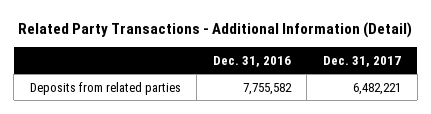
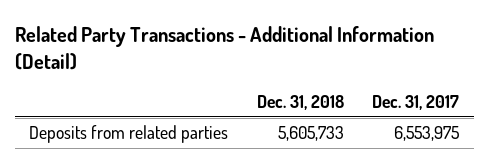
- | Dec. 31, 2016 | Dec. 31, 2017
+ | Dec. 31, 2018 | Dec. 31, 2017
- Deposits from related parties | 7,755,582 | 6,482,221
+ Deposits from related parties | 5,605,733 | 6,553,975

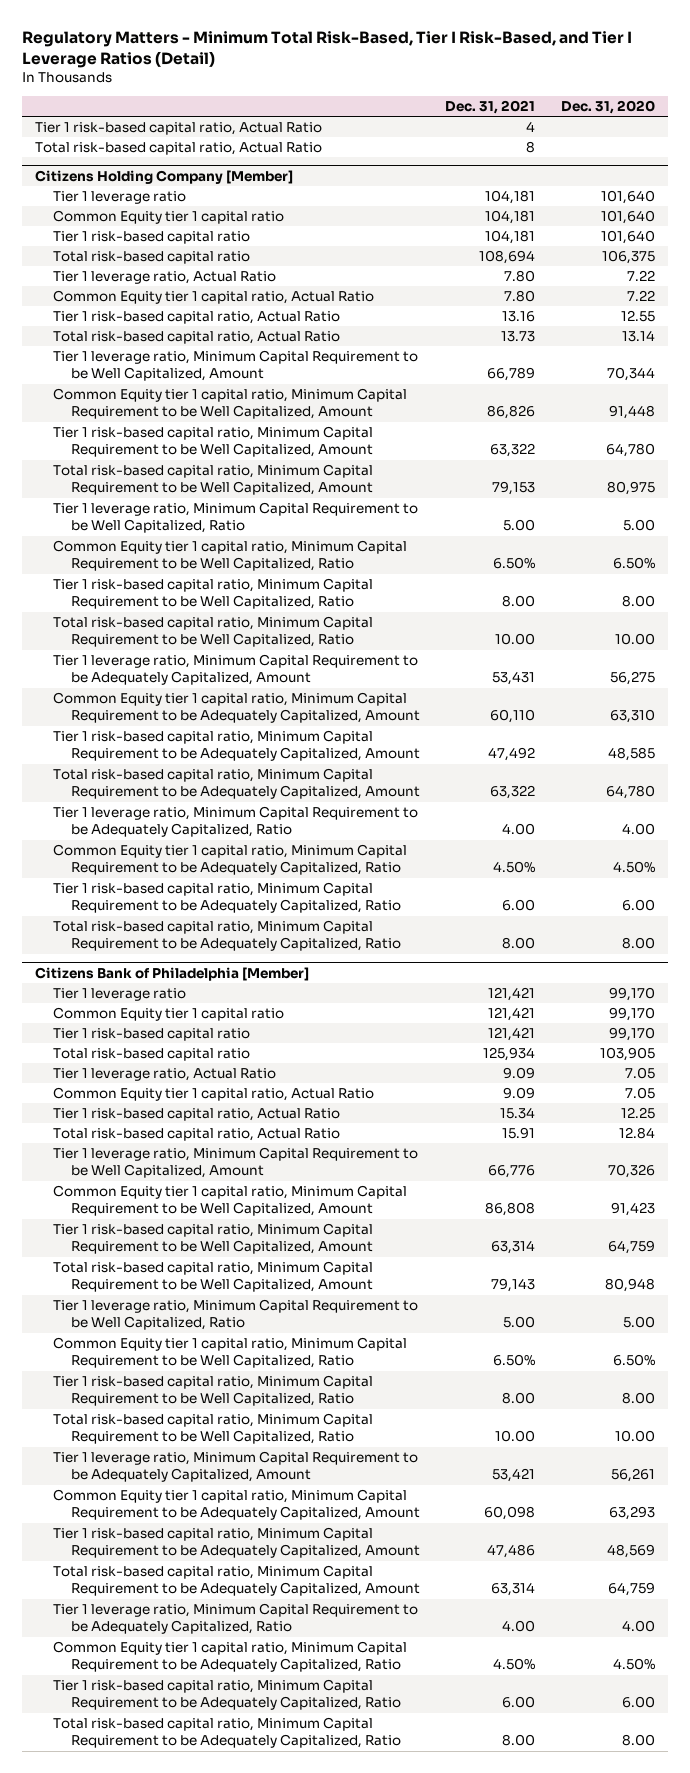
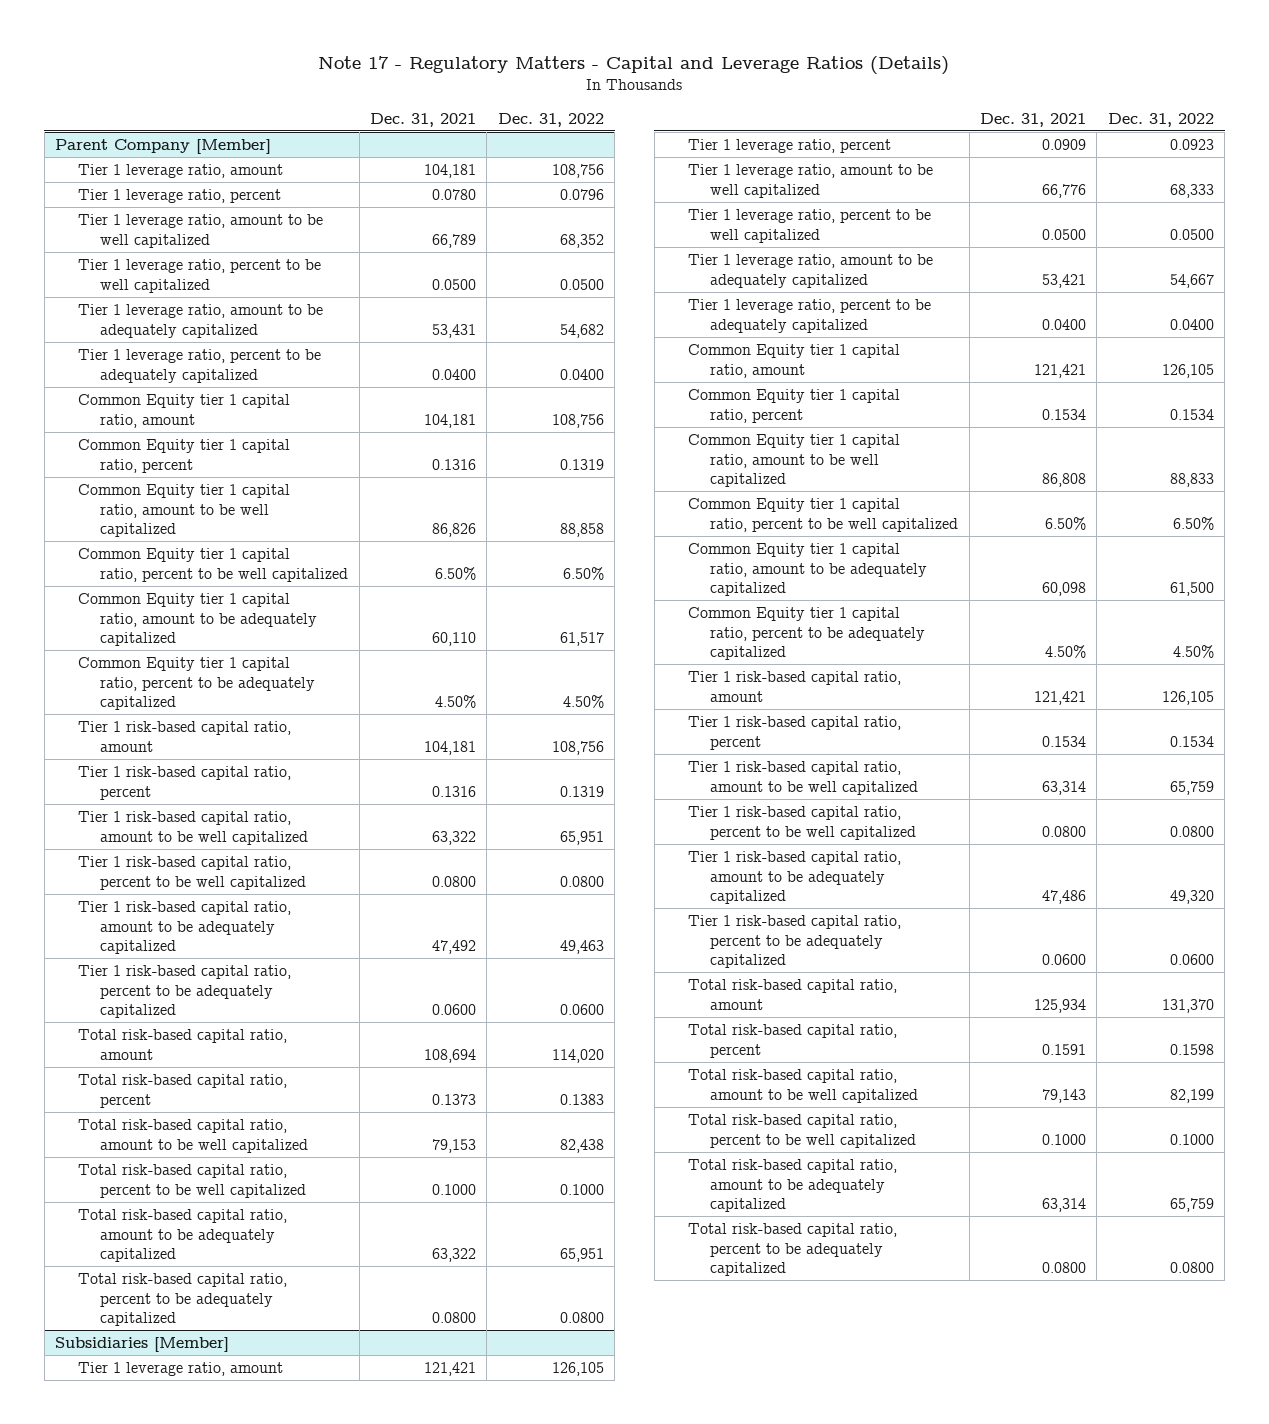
- Regulatory Matters - Minimum Total Risk-Based, Tier I Risk-Based, and Tier I Leverage Ratios (Detail)
+ Note 17 - Regulatory Matters - Capital and Leverage Ratios (Details)
- | Dec. 31, 2021 | Dec. 31, 2020
+ | Dec. 31, 2021 | Dec. 31, 2022
- Tier 1 risk-based capital ratio, Actual Ratio | 4 |
- Total risk-based capital ratio, Actual Ratio | 8 |
- Citizens Holding Company [Member]
- Tier 1 leverage ratio | 104,181 | 101,640
- Common Equity tier 1 capital ratio | 104,181 | 101,640
- Tier 1 risk-based capital ratio | 104,181 | 101,640
- Total risk-based capital ratio | 108,694 | 106,375
- Tier 1 leverage ratio, Actual Ratio | 7.80 | 7.22
- Common Equity tier 1 capital ratio, Actual Ratio | 7.80 | 7.22
- Tier 1 risk-based capital ratio, Actual Ratio | 13.16 | 12.55
- Total risk-based capital ratio, Actual Ratio | 13.73 | 13.14
- Tier 1 leverage ratio, Minimum Capital Requirement to be Well Capitalized, Amount | 66,789 | 70,344
- Common Equity tier 1 capital ratio, Minimum Capital Requirement to be Well Capitalized, Amount | 86,826 | 91,448
- Tier 1 risk-based capital ratio, Minimum Capital Requirement to be Well Capitalized, Amount | 63,322 | 64,780
- Total risk-based capital ratio, Minimum Capital Requirement to be Well Capitalized, Amount | 79,153 | 80,975
- Tier 1 leverage ratio, Minimum Capital Requirement to be Well Capitalized, Ratio | 5.00 | 5.00
- Common Equity tier 1 capital ratio, Minimum Capital Requirement to be Well Capitalized, Ratio | 6.50% | 6.50%
- Tier 1 risk-based capital ratio, Minimum Capital Requirement to be Well Capitalized, Ratio | 8.00 | 8.00
- Total risk-based capital ratio, Minimum Capital Requirement to be Well Capitalized, Ratio | 10.00 | 10.00
- Tier 1 leverage ratio, Minimum Capital Requirement to be Adequately Capitalized, Amount | 53,431 | 56,275
- Common Equity tier 1 capital ratio, Minimum Capital Requirement to be Adequately Capitalized, Amount | 60,110 | 63,310
- Tier 1 risk-based capital ratio, Minimum Capital Requirement to be Adequately Capitalized, Amount | 47,492 | 48,585
- Total risk-based capital ratio, Minimum Capital Requirement to be Adequately Capitalized, Amount | 63,322 | 64,780
- Tier 1 leverage ratio, Minimum Capital Requirement to be Adequately Capitalized, Ratio | 4.00 | 4.00
- Common Equity tier 1 capital ratio, Minimum Capital Requirement to be Adequately Capitalized, Ratio | 4.50% | 4.50%
- Tier 1 risk-based capital ratio, Minimum Capital Requirement to be Adequately Capitalized, Ratio | 6.00 | 6.00
- Total risk-based capital ratio, Minimum Capital Requirement to be Adequately Capitalized, Ratio | 8.00 | 8.00
- Citizens Bank of Philadelphia [Member]
- Tier 1 leverage ratio | 121,421 | 99,170
- Common Equity tier 1 capital ratio | 121,421 | 99,170
- Tier 1 risk-based capital ratio | 121,421 | 99,170
- Total risk-based capital ratio | 125,934 | 103,905
- Tier 1 leverage ratio, Actual Ratio | 9.09 | 7.05
- Common Equity tier 1 capital ratio, Actual Ratio | 9.09 | 7.05
- Tier 1 risk-based capital ratio, Actual Ratio | 15.34 | 12.25
- Total risk-based capital ratio, Actual Ratio | 15.91 | 12.84
- Tier 1 leverage ratio, Minimum Capital Requirement to be Well Capitalized, Amount | 66,776 | 70,326
- Common Equity tier 1 capital ratio, Minimum Capital Requirement to be Well Capitalized, Amount | 86,808 | 91,423
- Tier 1 risk-based capital ratio, Minimum Capital Requirement to be Well Capitalized, Amount | 63,314 | 64,759
- Total risk-based capital ratio, Minimum Capital Requirement to be Well Capitalized, Amount | 79,143 | 80,948
- Tier 1 leverage ratio, Minimum Capital Requirement to be Well Capitalized, Ratio | 5.00 | 5.00
- Common Equity tier 1 capital ratio, Minimum Capital Requirement to be Well Capitalized, Ratio | 6.50% | 6.50%
- Tier 1 risk-based capital ratio, Minimum Capital Requirement to be Well Capitalized, Ratio | 8.00 | 8.00
- Total risk-based capital ratio, Minimum Capital Requirement to be Well Capitalized, Ratio | 10.00 | 10.00
- Tier 1 leverage ratio, Minimum Capital Requirement to be Adequately Capitalized, Amount | 53,421 | 56,261
- Common Equity tier 1 capital ratio, Minimum Capital Requirement to be Adequately Capitalized, Amount | 60,098 | 63,293
- Tier 1 risk-based capital ratio, Minimum Capital Requirement to be Adequately Capitalized, Amount | 47,486 | 48,569
- Total risk-based capital ratio, Minimum Capital Requirement to be Adequately Capitalized, Amount | 63,314 | 64,759
- Tier 1 leverage ratio, Minimum Capital Requirement to be Adequately Capitalized, Ratio | 4.00 | 4.00
- Common Equity tier 1 capital ratio, Minimum Capital Requirement to be Adequately Capitalized, Ratio | 4.50% | 4.50%
- Tier 1 risk-based capital ratio, Minimum Capital Requirement to be Adequately Capitalized, Ratio | 6.00 | 6.00
- Total risk-based capital ratio, Minimum Capital Requirement to be Adequately Capitalized, Ratio | 8.00 | 8.00
+ Parent Company [Member]
+ Tier 1 leverage ratio, amount | 104,181 | 108,756
+ Tier 1 leverage ratio, percent | 0.0780 | 0.0796
+ Tier 1 leverage ratio, amount to be well capitalized | 66,789 | 68,352
+ Tier 1 leverage ratio, percent to be well capitalized | 0.0500 | 0.0500
+ Tier 1 leverage ratio, amount to be adequately capitalized | 53,431 | 54,682
+ Tier 1 leverage ratio, percent to be adequately capitalized | 0.0400 | 0.0400
+ Common Equity tier 1 capital ratio, amount | 104,181 | 108,756
+ Common Equity tier 1 capital ratio, percent | 0.1316 | 0.1319
+ Common Equity tier 1 capital ratio, amount to be well capitalized | 86,826 | 88,858
+ Common Equity tier 1 capital ratio, percent to be well capitalized | 6.50% | 6.50%
+ Common Equity tier 1 capital ratio, amount to be adequately capitalized | 60,110 | 61,517
+ Common Equity tier 1 capital ratio, percent to be adequately capitalized | 4.50% | 4.50%
+ Tier 1 risk-based capital ratio, amount | 104,181 | 108,756
+ Tier 1 risk-based capital ratio, percent | 0.1316 | 0.1319
+ Tier 1 risk-based capital ratio, amount to be well capitalized | 63,322 | 65,951
+ Tier 1 risk-based capital ratio, percent to be well capitalized | 0.0800 | 0.0800
+ Tier 1 risk-based capital ratio, amount to be adequately capitalized | 47,492 | 49,463
+ Tier 1 risk-based capital ratio, percent to be adequately capitalized | 0.0600 | 0.0600
+ Total risk-based capital ratio, amount | 108,694 | 114,020
+ Total risk-based capital ratio, percent | 0.1373 | 0.1383
+ Total risk-based capital ratio, amount to be well capitalized | 79,153 | 82,438
+ Total risk-based capital ratio, percent to be well capitalized | 0.1000 | 0.1000
+ Total risk-based capital ratio, amount to be adequately capitalized | 63,322 | 65,951
+ Total risk-based capital ratio, percent to be adequately capitalized | 0.0800 | 0.0800
+ Subsidiaries [Member]
+ Tier 1 leverage ratio, amount | 121,421 | 126,105
+ Tier 1 leverage ratio, percent | 0.0909 | 0.0923
+ Tier 1 leverage ratio, amount to be well capitalized | 66,776 | 68,333
+ Tier 1 leverage ratio, percent to be well capitalized | 0.0500 | 0.0500
+ Tier 1 leverage ratio, amount to be adequately capitalized | 53,421 | 54,667
+ Tier 1 leverage ratio, percent to be adequately capitalized | 0.0400 | 0.0400
+ Common Equity tier 1 capital ratio, amount | 121,421 | 126,105
+ Common Equity tier 1 capital ratio, percent | 0.1534 | 0.1534
+ Common Equity tier 1 capital ratio, amount to be well capitalized | 86,808 | 88,833
+ Common Equity tier 1 capital ratio, percent to be well capitalized | 6.50% | 6.50%
+ Common Equity tier 1 capital ratio, amount to be adequately capitalized | 60,098 | 61,500
+ Common Equity tier 1 capital ratio, percent to be adequately capitalized | 4.50% | 4.50%
+ Tier 1 risk-based capital ratio, amount | 121,421 | 126,105
+ Tier 1 risk-based capital ratio, percent | 0.1534 | 0.1534
+ Tier 1 risk-based capital ratio, amount to be well capitalized | 63,314 | 65,759
+ Tier 1 risk-based capital ratio, percent to be well capitalized | 0.0800 | 0.0800
+ Tier 1 risk-based capital ratio, amount to be adequately capitalized | 47,486 | 49,320
+ Tier 1 risk-based capital ratio, percent to be adequately capitalized | 0.0600 | 0.0600
+ Total risk-based capital ratio, amount | 125,934 | 131,370
+ Total risk-based capital ratio, percent | 0.1591 | 0.1598
+ Total risk-based capital ratio, amount to be well capitalized | 79,143 | 82,199
+ Total risk-based capital ratio, percent to be well capitalized | 0.1000 | 0.1000
+ Total risk-based capital ratio, amount to be adequately capitalized | 63,314 | 65,759
+ Total risk-based capital ratio, percent to be adequately capitalized | 0.0800 | 0.0800

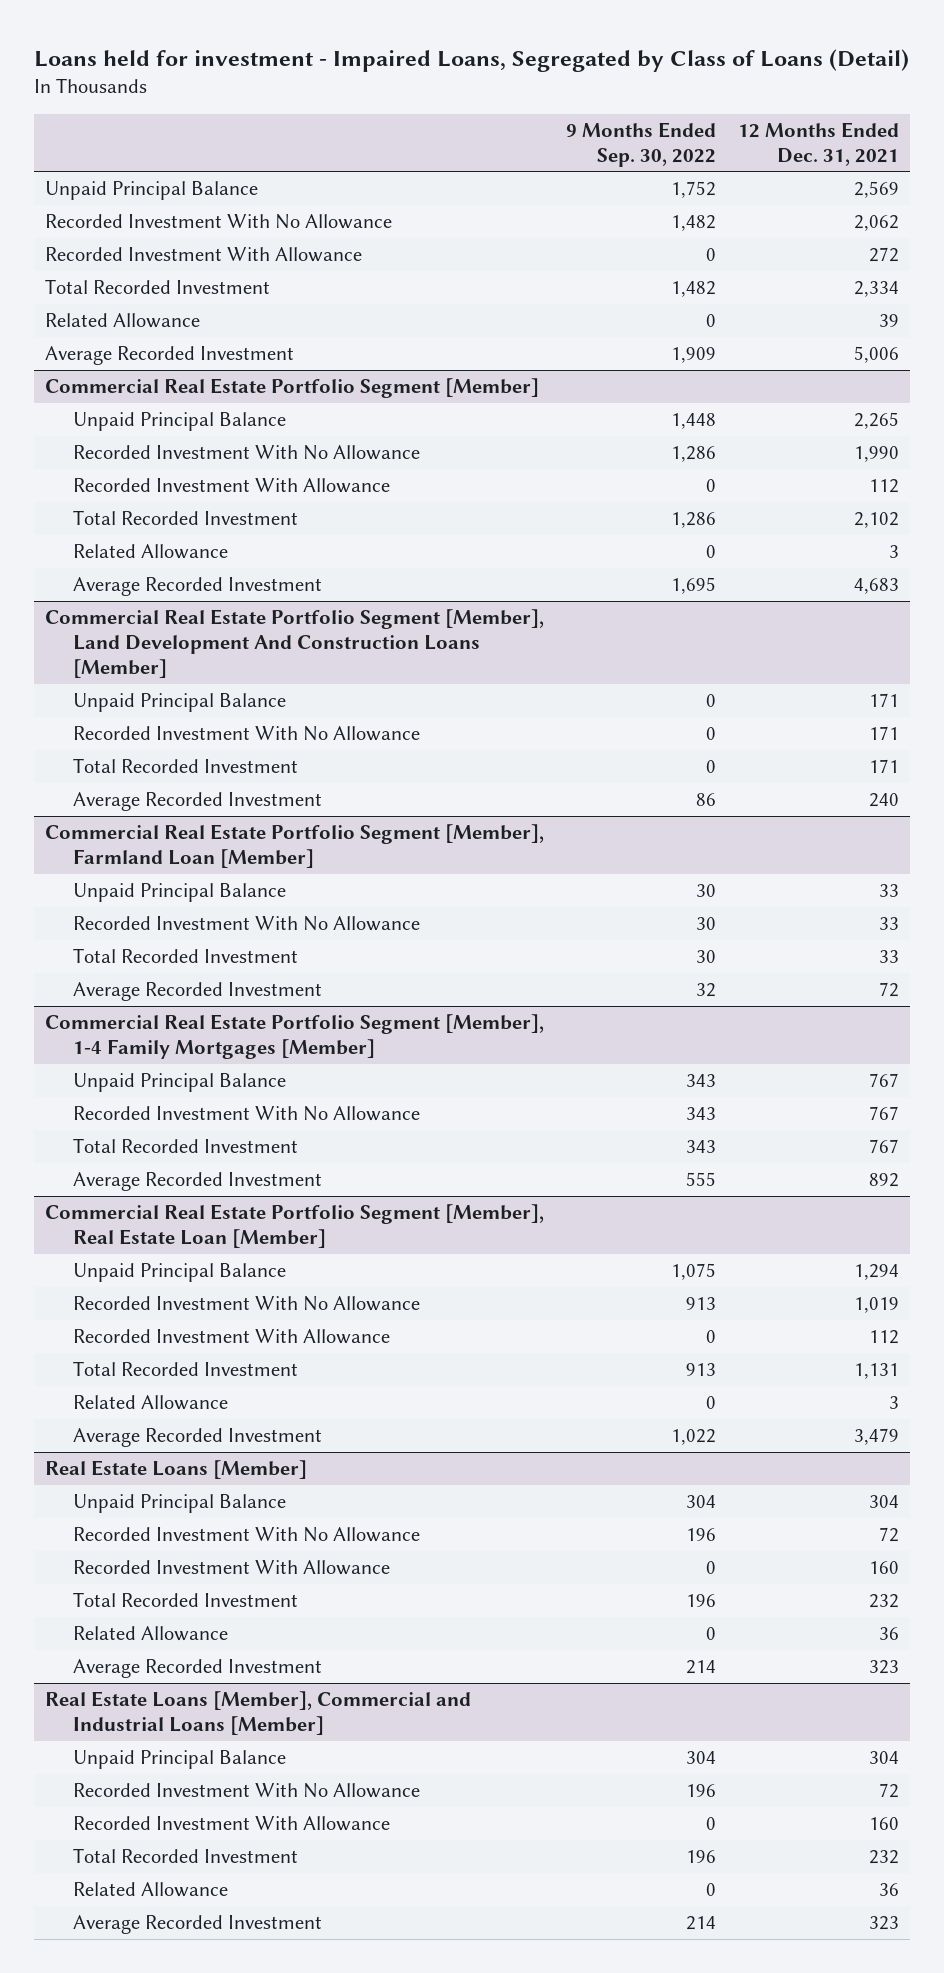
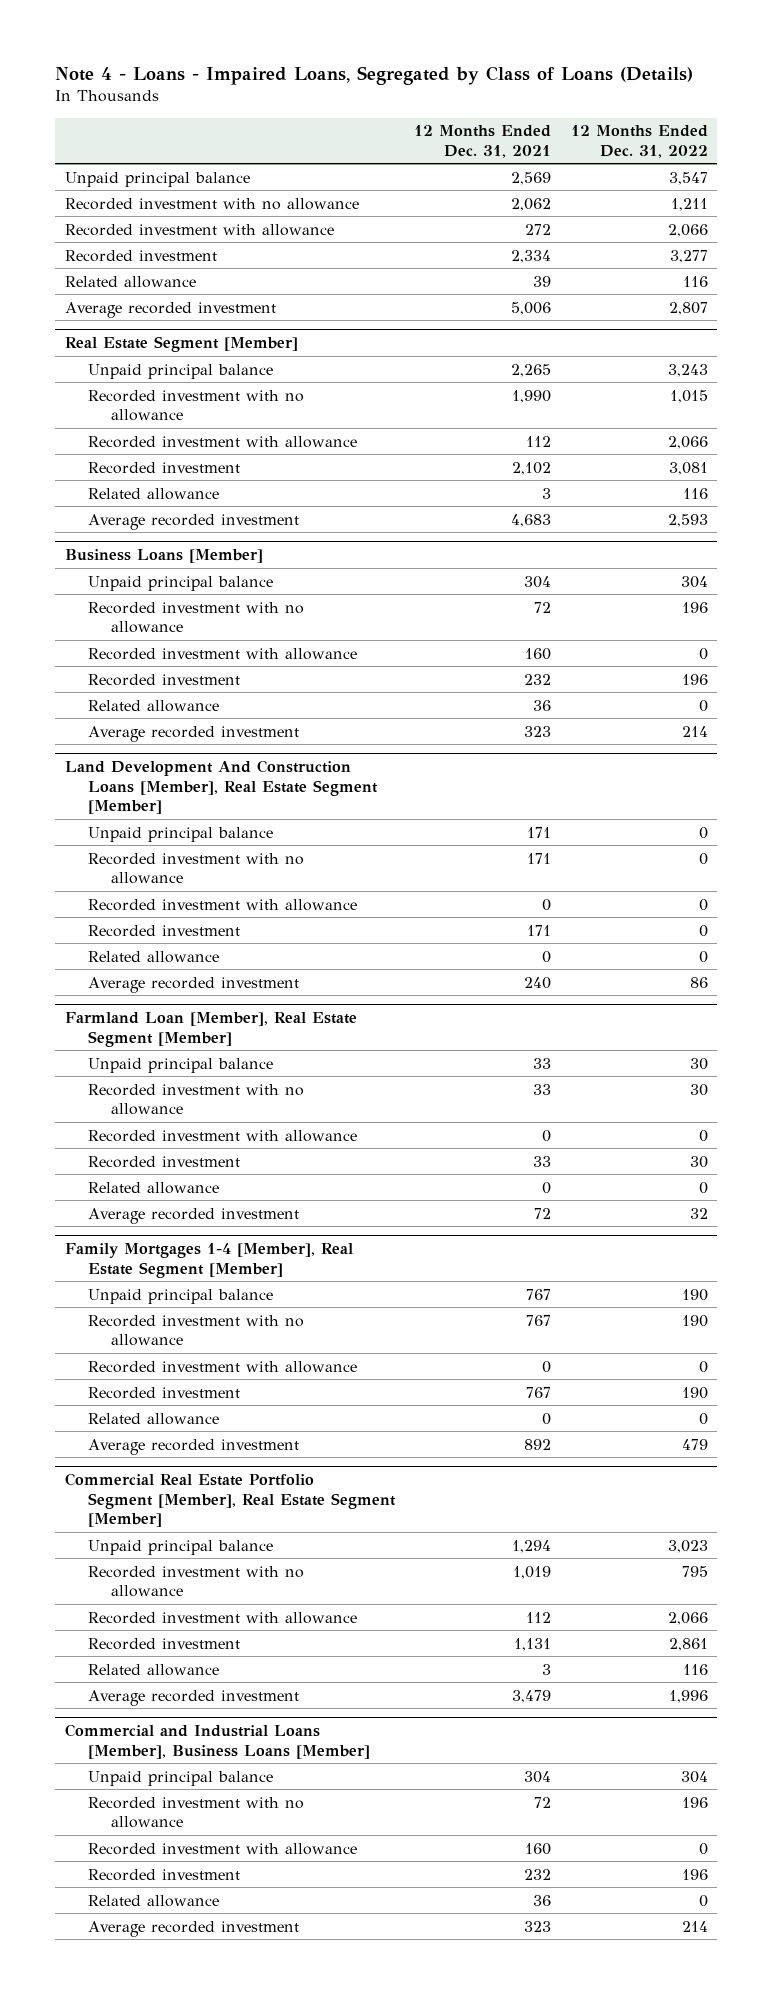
- Loans held for investment - Impaired Loans, Segregated by Class of Loans (Detail)
+ Note 4 - Loans - Impaired Loans, Segregated by Class of Loans (Details)
- | 9 Months Ended Sep. 30, 2022 | 12 Months Ended Dec. 31, 2021
+ | 12 Months Ended Dec. 31, 2021 | 12 Months Ended Dec. 31, 2022
- Unpaid Principal Balance | 1,752 | 2,569
- Recorded Investment With No Allowance | 1,482 | 2,062
- Recorded Investment With Allowance | 0 | 272
- Total Recorded Investment | 1,482 | 2,334
- Related Allowance | 0 | 39
- Average Recorded Investment | 1,909 | 5,006
- Commercial Real Estate Portfolio Segment [Member]
- Unpaid Principal Balance | 1,448 | 2,265
- Recorded Investment With No Allowance | 1,286 | 1,990
- Recorded Investment With Allowance | 0 | 112
- Total Recorded Investment | 1,286 | 2,102
- Related Allowance | 0 | 3
- Average Recorded Investment | 1,695 | 4,683
- Commercial Real Estate Portfolio Segment [Member], Land Development And Construction Loans [Member]
- Unpaid Principal Balance | 0 | 171
- Recorded Investment With No Allowance | 0 | 171
- Total Recorded Investment | 0 | 171
- Average Recorded Investment | 86 | 240
- Commercial Real Estate Portfolio Segment [Member], Farmland Loan [Member]
- Unpaid Principal Balance | 30 | 33
- Recorded Investment With No Allowance | 30 | 33
- Total Recorded Investment | 30 | 33
- Average Recorded Investment | 32 | 72
- Commercial Real Estate Portfolio Segment [Member], 1-4 Family Mortgages [Member]
- Unpaid Principal Balance | 343 | 767
- Recorded Investment With No Allowance | 343 | 767
- Total Recorded Investment | 343 | 767
- Average Recorded Investment | 555 | 892
- Commercial Real Estate Portfolio Segment [Member], Real Estate Loan [Member]
- Unpaid Principal Balance | 1,075 | 1,294
- Recorded Investment With No Allowance | 913 | 1,019
- Recorded Investment With Allowance | 0 | 112
- Total Recorded Investment | 913 | 1,131
- Related Allowance | 0 | 3
- Average Recorded Investment | 1,022 | 3,479
- Real Estate Loans [Member]
- Unpaid Principal Balance | 304 | 304
- Recorded Investment With No Allowance | 196 | 72
- Recorded Investment With Allowance | 0 | 160
- Total Recorded Investment | 196 | 232
- Related Allowance | 0 | 36
- Average Recorded Investment | 214 | 323
- Real Estate Loans [Member], Commercial and Industrial Loans [Member]
- Unpaid Principal Balance | 304 | 304
- Recorded Investment With No Allowance | 196 | 72
- Recorded Investment With Allowance | 0 | 160
- Total Recorded Investment | 196 | 232
- Related Allowance | 0 | 36
- Average Recorded Investment | 214 | 323
+ Unpaid principal balance | 2,569 | 3,547
+ Recorded investment with no allowance | 2,062 | 1,211
+ Recorded investment with allowance | 272 | 2,066
+ Recorded investment | 2,334 | 3,277
+ Related allowance | 39 | 116
+ Average recorded investment | 5,006 | 2,807
+ Real Estate Segment [Member]
+ Unpaid principal balance | 2,265 | 3,243
+ Recorded investment with no allowance | 1,990 | 1,015
+ Recorded investment with allowance | 112 | 2,066
+ Recorded investment | 2,102 | 3,081
+ Related allowance | 3 | 116
+ Average recorded investment | 4,683 | 2,593
+ Business Loans [Member]
+ Unpaid principal balance | 304 | 304
+ Recorded investment with no allowance | 72 | 196
+ Recorded investment with allowance | 160 | 0
+ Recorded investment | 232 | 196
+ Related allowance | 36 | 0
+ Average recorded investment | 323 | 214
+ Land Development And Construction Loans [Member], Real Estate Segment [Member]
+ Unpaid principal balance | 171 | 0
+ Recorded investment with no allowance | 171 | 0
+ Recorded investment with allowance | 0 | 0
+ Recorded investment | 171 | 0
+ Related allowance | 0 | 0
+ Average recorded investment | 240 | 86
+ Farmland Loan [Member], Real Estate Segment [Member]
+ Unpaid principal balance | 33 | 30
+ Recorded investment with no allowance | 33 | 30
+ Recorded investment with allowance | 0 | 0
+ Recorded investment | 33 | 30
+ Related allowance | 0 | 0
+ Average recorded investment | 72 | 32
+ Family Mortgages 1-4 [Member], Real Estate Segment [Member]
+ Unpaid principal balance | 767 | 190
+ Recorded investment with no allowance | 767 | 190
+ Recorded investment with allowance | 0 | 0
+ Recorded investment | 767 | 190
+ Related allowance | 0 | 0
+ Average recorded investment | 892 | 479
+ Commercial Real Estate Portfolio Segment [Member], Real Estate Segment [Member]
+ Unpaid principal balance | 1,294 | 3,023
+ Recorded investment with no allowance | 1,019 | 795
+ Recorded investment with allowance | 112 | 2,066
+ Recorded investment | 1,131 | 2,861
+ Related allowance | 3 | 116
+ Average recorded investment | 3,479 | 1,996
+ Commercial and Industrial Loans [Member], Business Loans [Member]
+ Unpaid principal balance | 304 | 304
+ Recorded investment with no allowance | 72 | 196
+ Recorded investment with allowance | 160 | 0
+ Recorded investment | 232 | 196
+ Related allowance | 36 | 0
+ Average recorded investment | 323 | 214

